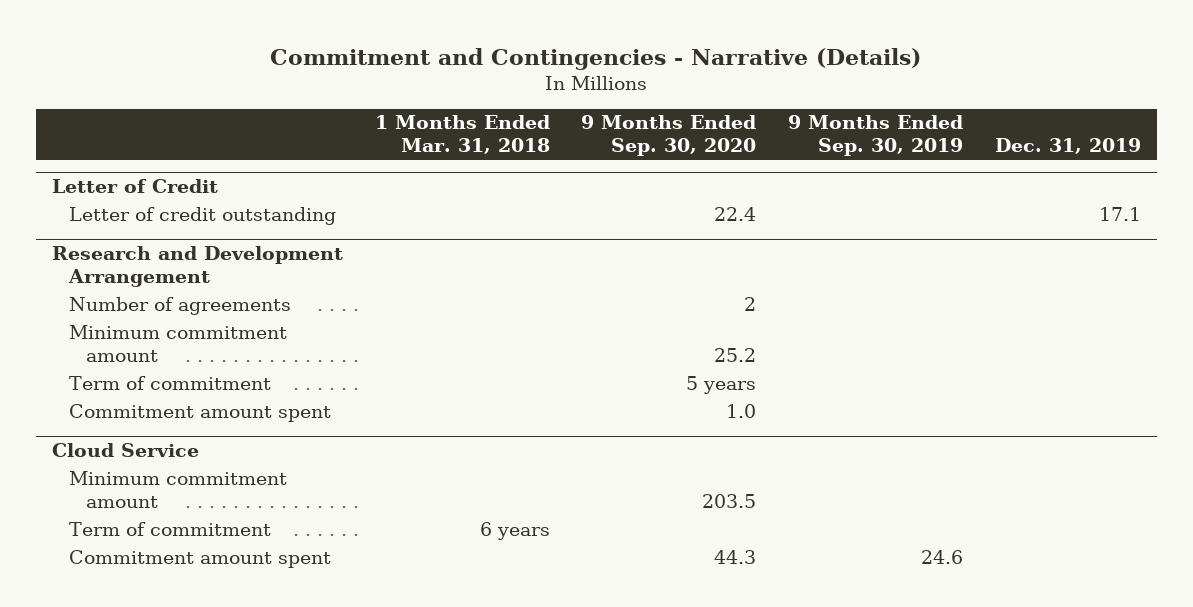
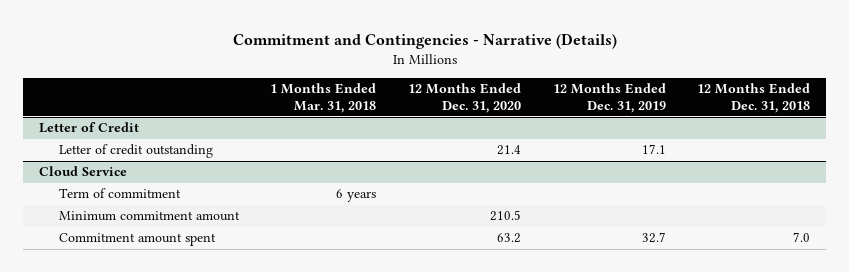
- | 1 Months Ended Mar. 31, 2018 | 9 Months Ended Sep. 30, 2020 | 9 Months Ended Sep. 30, 2019 | Dec. 31, 2019
+ | 1 Months Ended Mar. 31, 2018 | 12 Months Ended Dec. 31, 2020 | 12 Months Ended Dec. 31, 2019 | 12 Months Ended Dec. 31, 2018
- Research and Development Arrangement
- Number of agreements | | 2 | |
- Minimum commitment amount | | 25.2 | |
- Term of commitment | | 5 years | |
- Commitment amount spent | | 1.0 | |
@ Cloud Service
moved down: Minimum commitment amount | | 210.5 | |

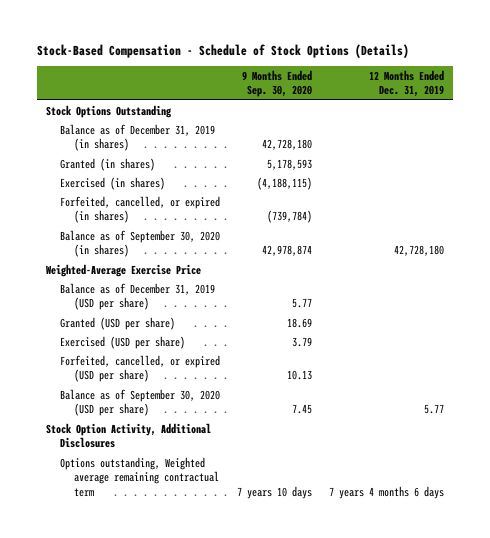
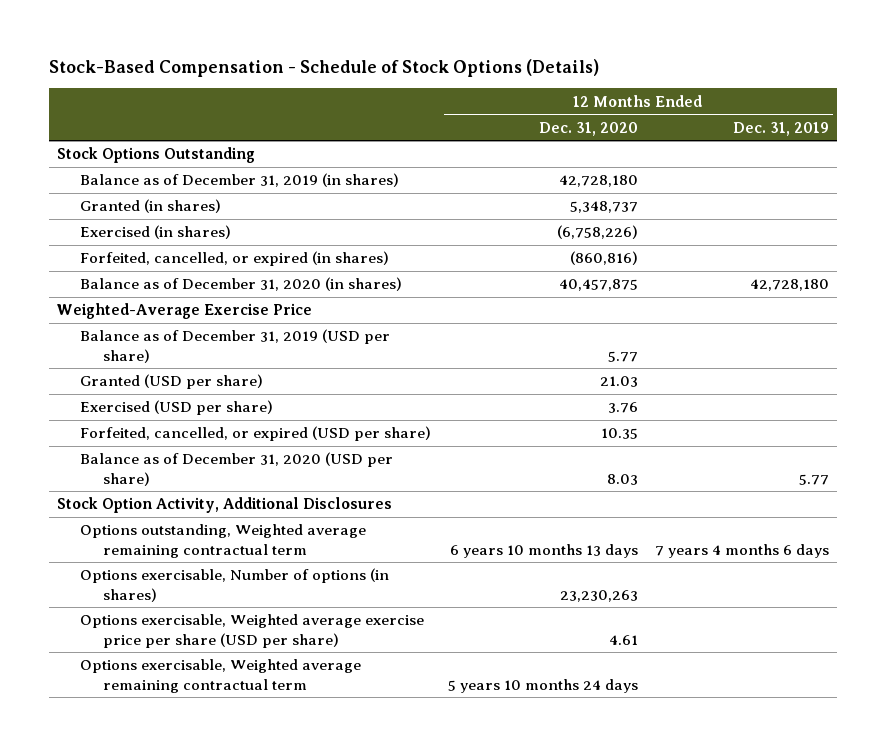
- | 9 Months Ended Sep. 30, 2020 | 12 Months Ended Dec. 31, 2019
+ | 12 Months Ended Dec. 31, 2020 | 12 Months Ended Dec. 31, 2019
- Balance as of September 30, 2020 (in shares) | 42,978,874 | 42,728,180
+ Balance as of December 31, 2020 (in shares) | 40,457,875 | 42,728,180
- Balance as of September 30, 2020 (USD per share) | 7.45 | 5.77
+ Balance as of December 31, 2020 (USD per share) | 8.03 | 5.77
+ Options exercisable, Number of options (in shares) | 23,230,263 |
+ Options exercisable, Weighted average exercise price per share (USD per share) | 4.61 |
+ Options exercisable, Weighted average remaining contractual term | 5 years 10 months 24 days |

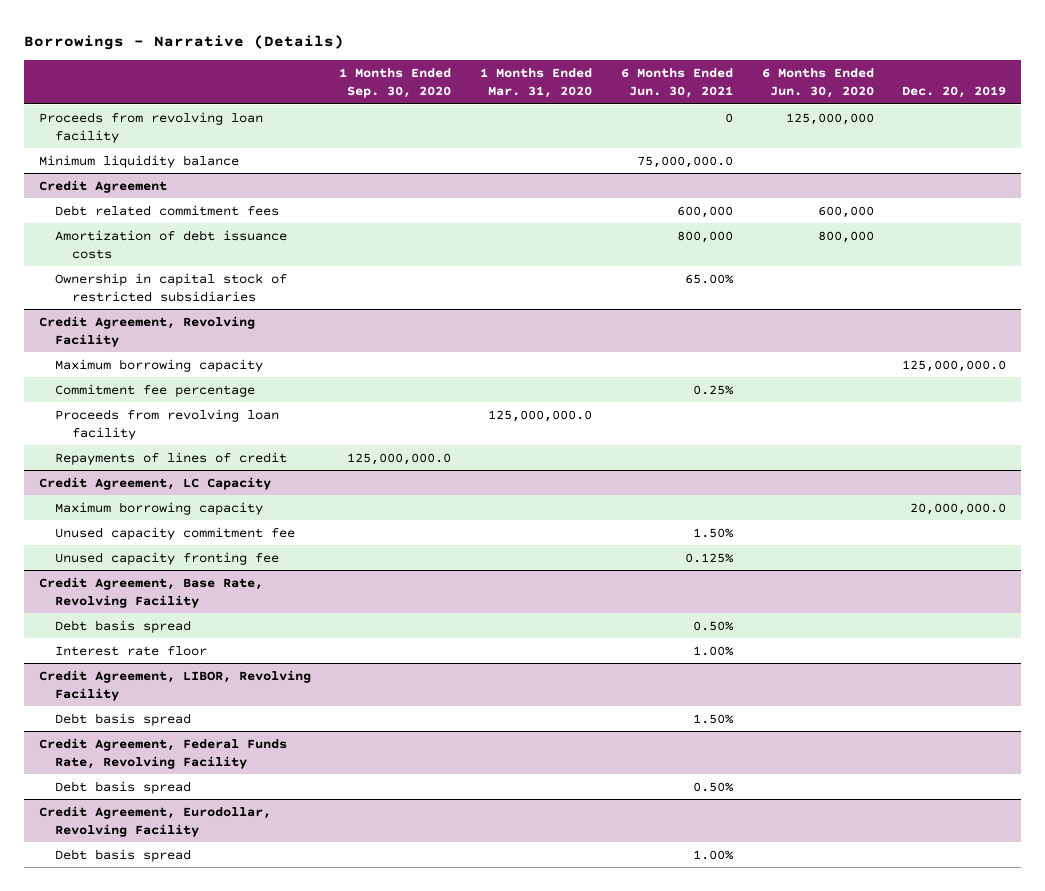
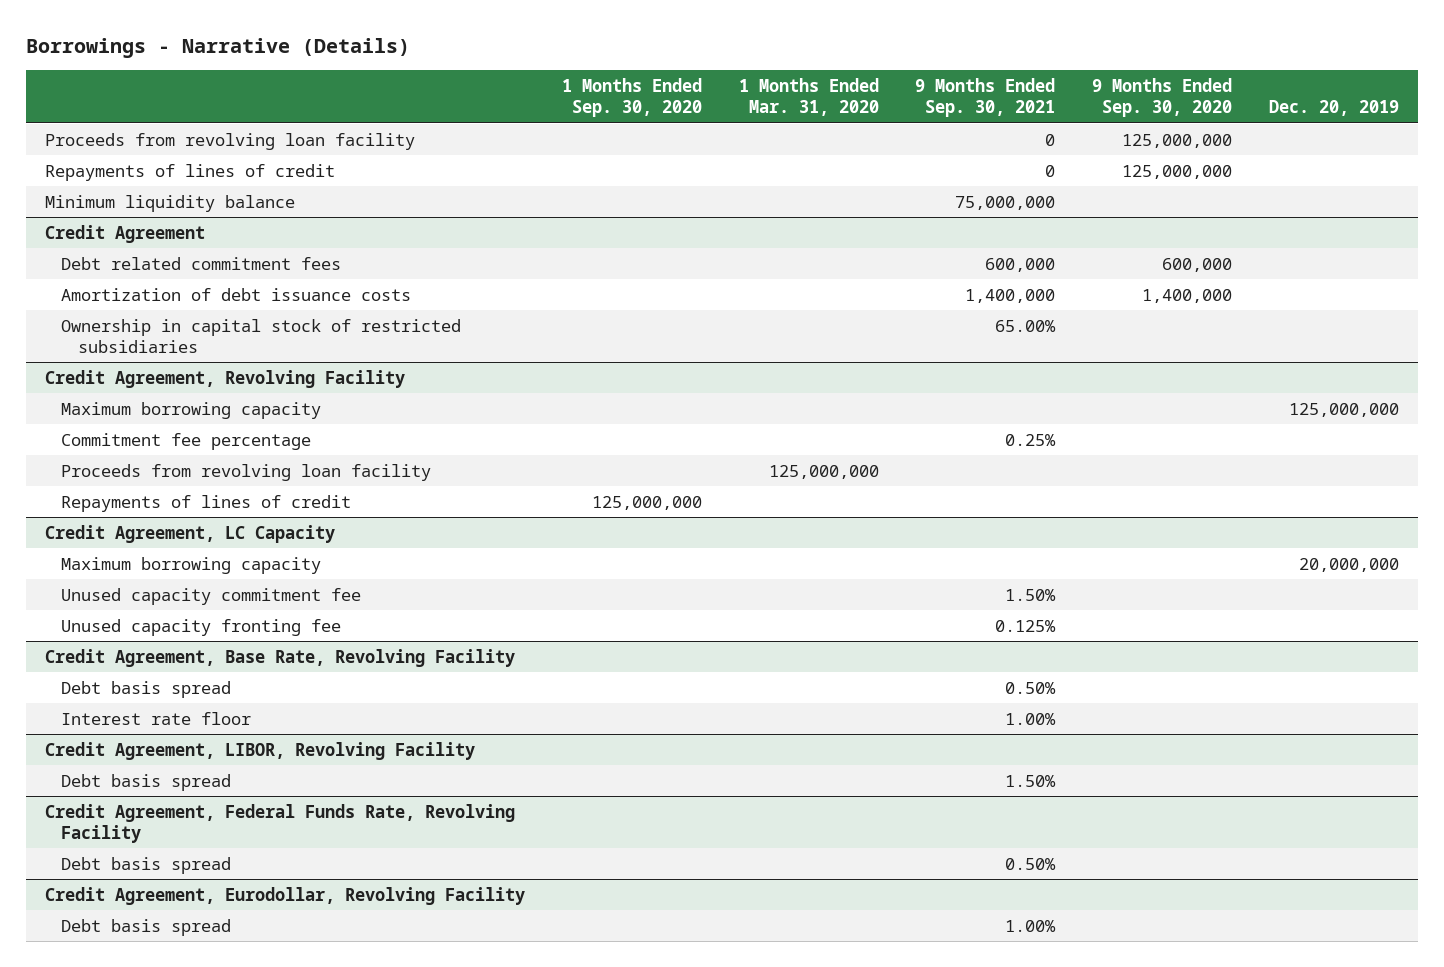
- | 1 Months Ended Sep. 30, 2020 | 1 Months Ended Mar. 31, 2020 | 6 Months Ended Jun. 30, 2021 | 6 Months Ended Jun. 30, 2020 | Dec. 20, 2019
+ | 1 Months Ended Sep. 30, 2020 | 1 Months Ended Mar. 31, 2020 | 9 Months Ended Sep. 30, 2021 | 9 Months Ended Sep. 30, 2020 | Dec. 20, 2019
+ Repayments of lines of credit | | | 0 | 125,000,000 |
@ Credit Agreement, Revolving Facility
- Maximum borrowing capacity | | | | | 125,000,000.0
+ Maximum borrowing capacity | | | | | 125,000,000
- Proceeds from revolving loan facility | | 125,000,000.0 | | |
- Repayments of lines of credit | 125,000,000.0 | | | |
+ Proceeds from revolving loan facility | | 125,000,000 | | |
+ Repayments of lines of credit | 125,000,000 | | | |
@ Credit Agreement, LC Capacity
- Maximum borrowing capacity | | | | | 20,000,000.0
+ Maximum borrowing capacity | | | | | 20,000,000

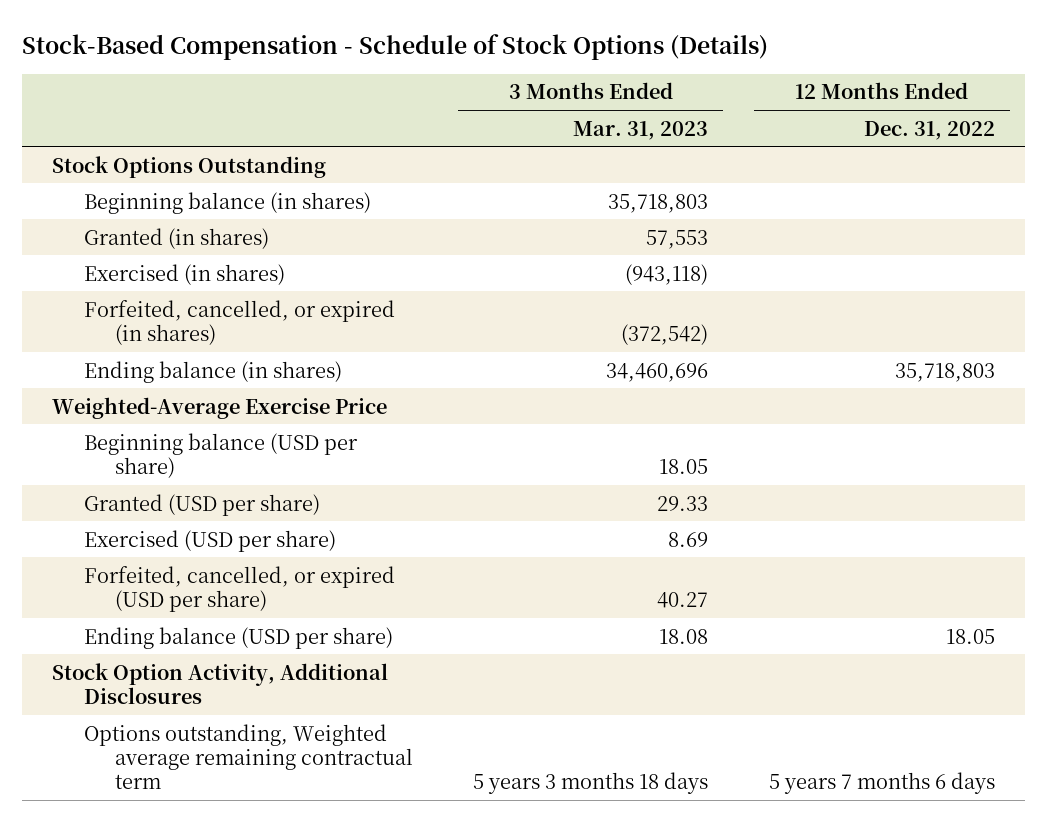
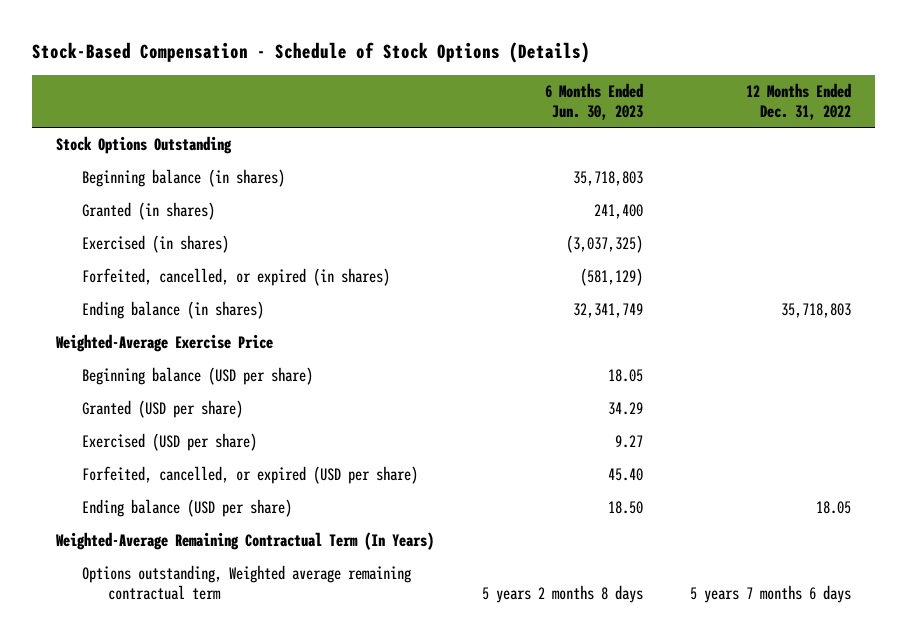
- | 3 Months Ended Mar. 31, 2023 | 12 Months Ended Dec. 31, 2022
+ | 6 Months Ended Jun. 30, 2023 | 12 Months Ended Dec. 31, 2022
- Stock Option Activity, Additional Disclosures
+ Weighted-Average Remaining Contractual Term (In Years)

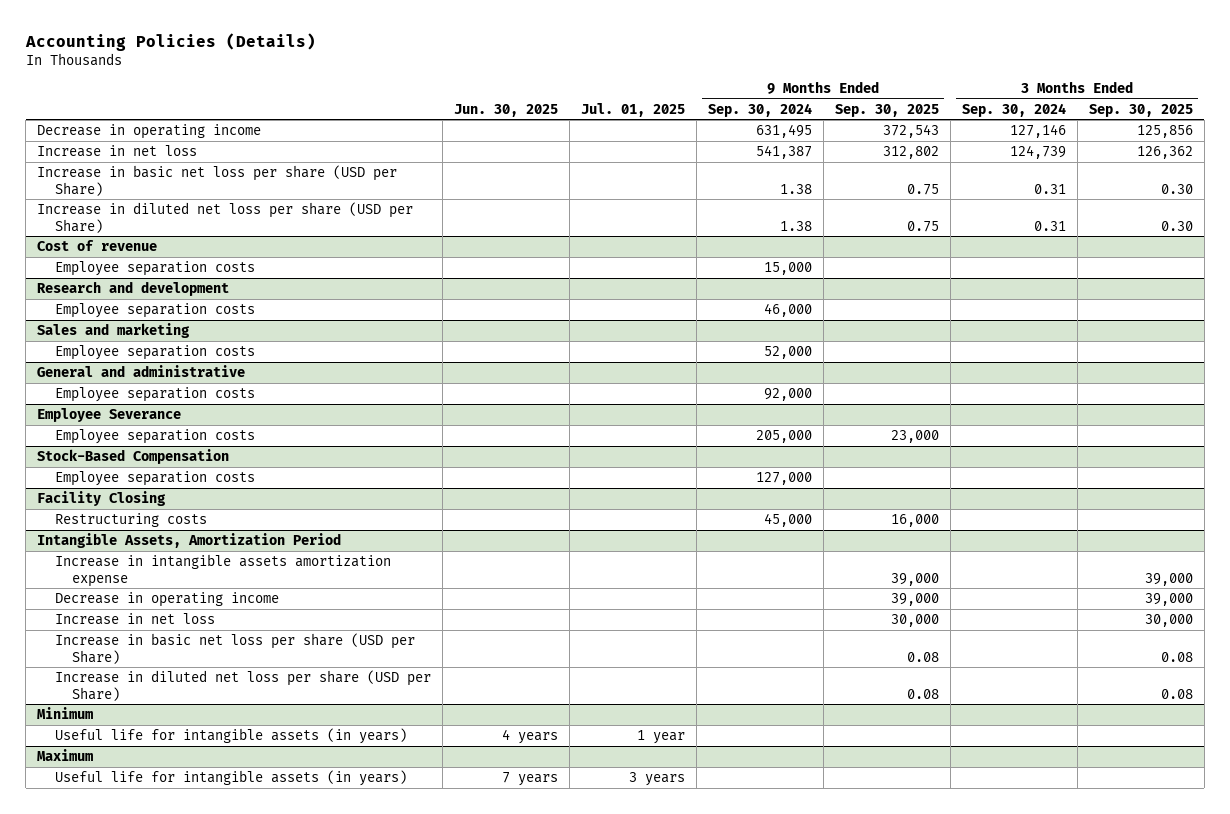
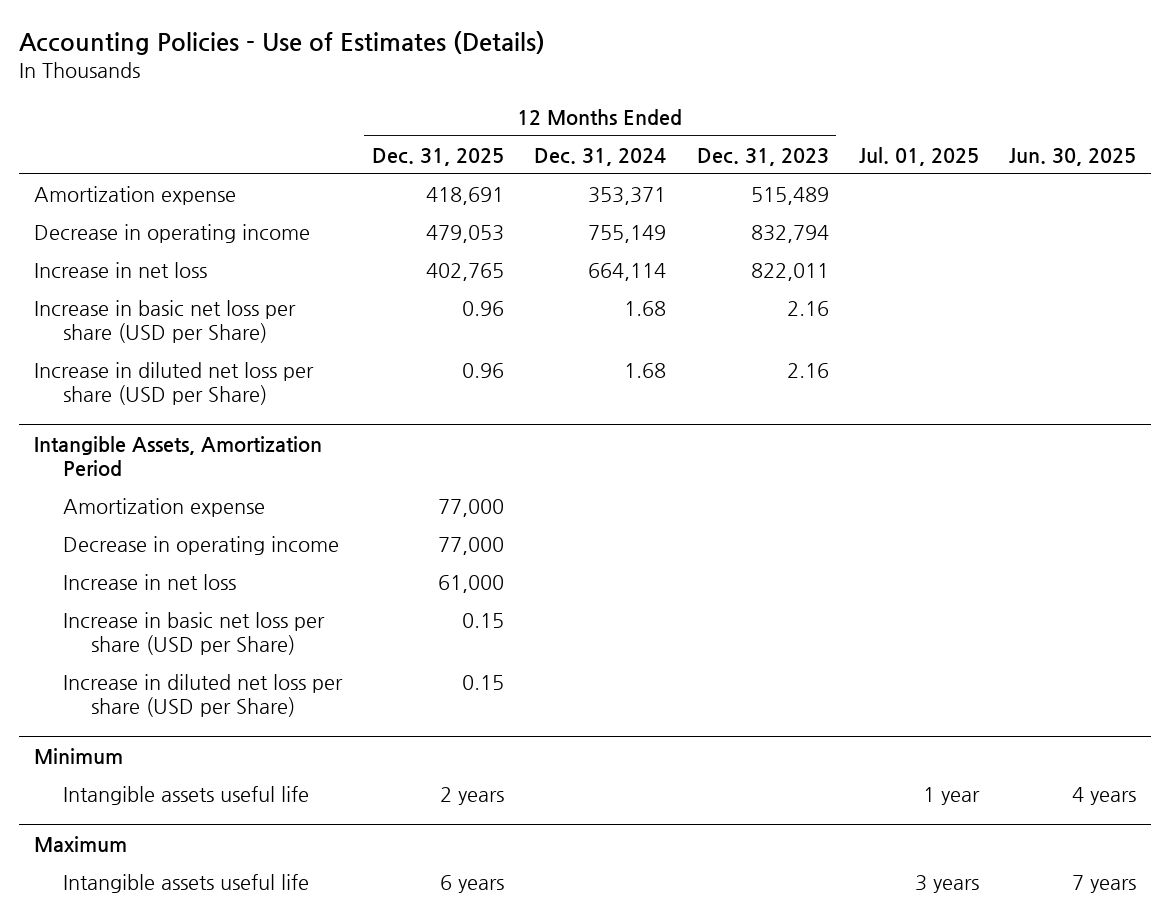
- Accounting Policies (Details)
+ Accounting Policies - Use of Estimates (Details)
- | Jun. 30, 2025 | Jul. 01, 2025 | 9 Months Ended Sep. 30, 2024 | 9 Months Ended Sep. 30, 2025 | 3 Months Ended Sep. 30, 2024 | 3 Months Ended Sep. 30, 2025
+ | 12 Months Ended Dec. 31, 2025 | 12 Months Ended Dec. 31, 2024 | 12 Months Ended Dec. 31, 2023 | Jul. 01, 2025 | Jun. 30, 2025
+ Amortization expense | 418,691 | 353,371 | 515,489 | |
- Cost of revenue
- Employee separation costs | | | 15,000 | | |
- Research and development
- Employee separation costs | | | 46,000 | | |
- Sales and marketing
- Employee separation costs | | | 52,000 | | |
- General and administrative
- Employee separation costs | | | 92,000 | | |
- Employee Severance
- Employee separation costs | | | 205,000 | 23,000 | |
- Stock-Based Compensation
- Employee separation costs | | | 127,000 | | |
- Facility Closing
- Restructuring costs | | | 45,000 | 16,000 | |
@ Intangible Assets, Amortization Period
- Increase in intangible assets amortization expense | | | | 39,000 | | 39,000
+ Amortization expense | 77,000 | | | |
@ Minimum
- Useful life for intangible assets (in years) | 4 years | 1 year | | | |
+ Intangible assets useful life | 2 years | | | 1 year | 4 years
@ Maximum
- Useful life for intangible assets (in years) | 7 years | 3 years | | | |
+ Intangible assets useful life | 6 years | | | 3 years | 7 years

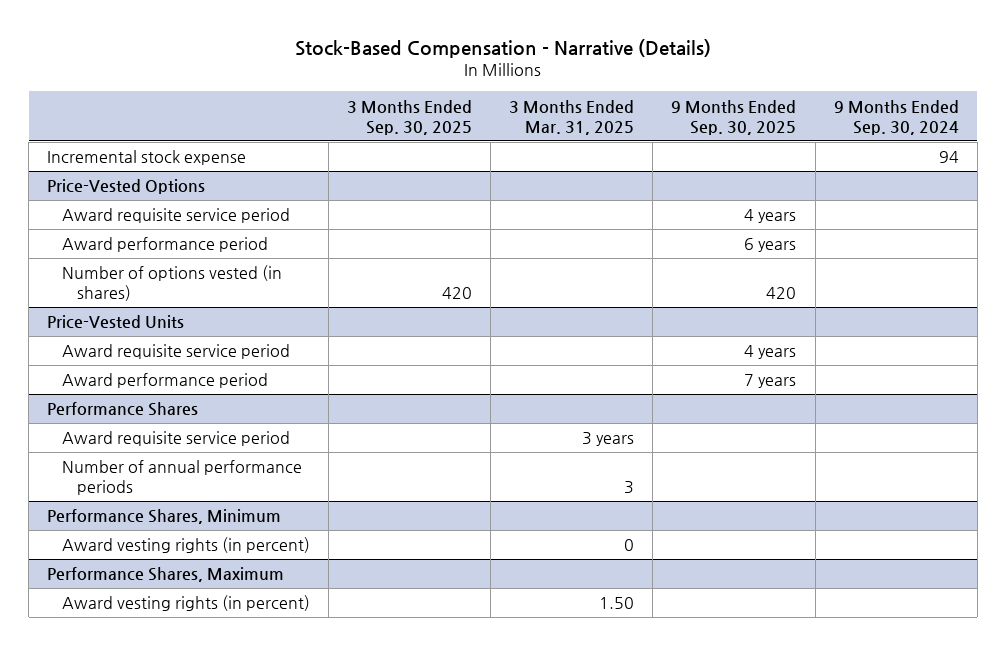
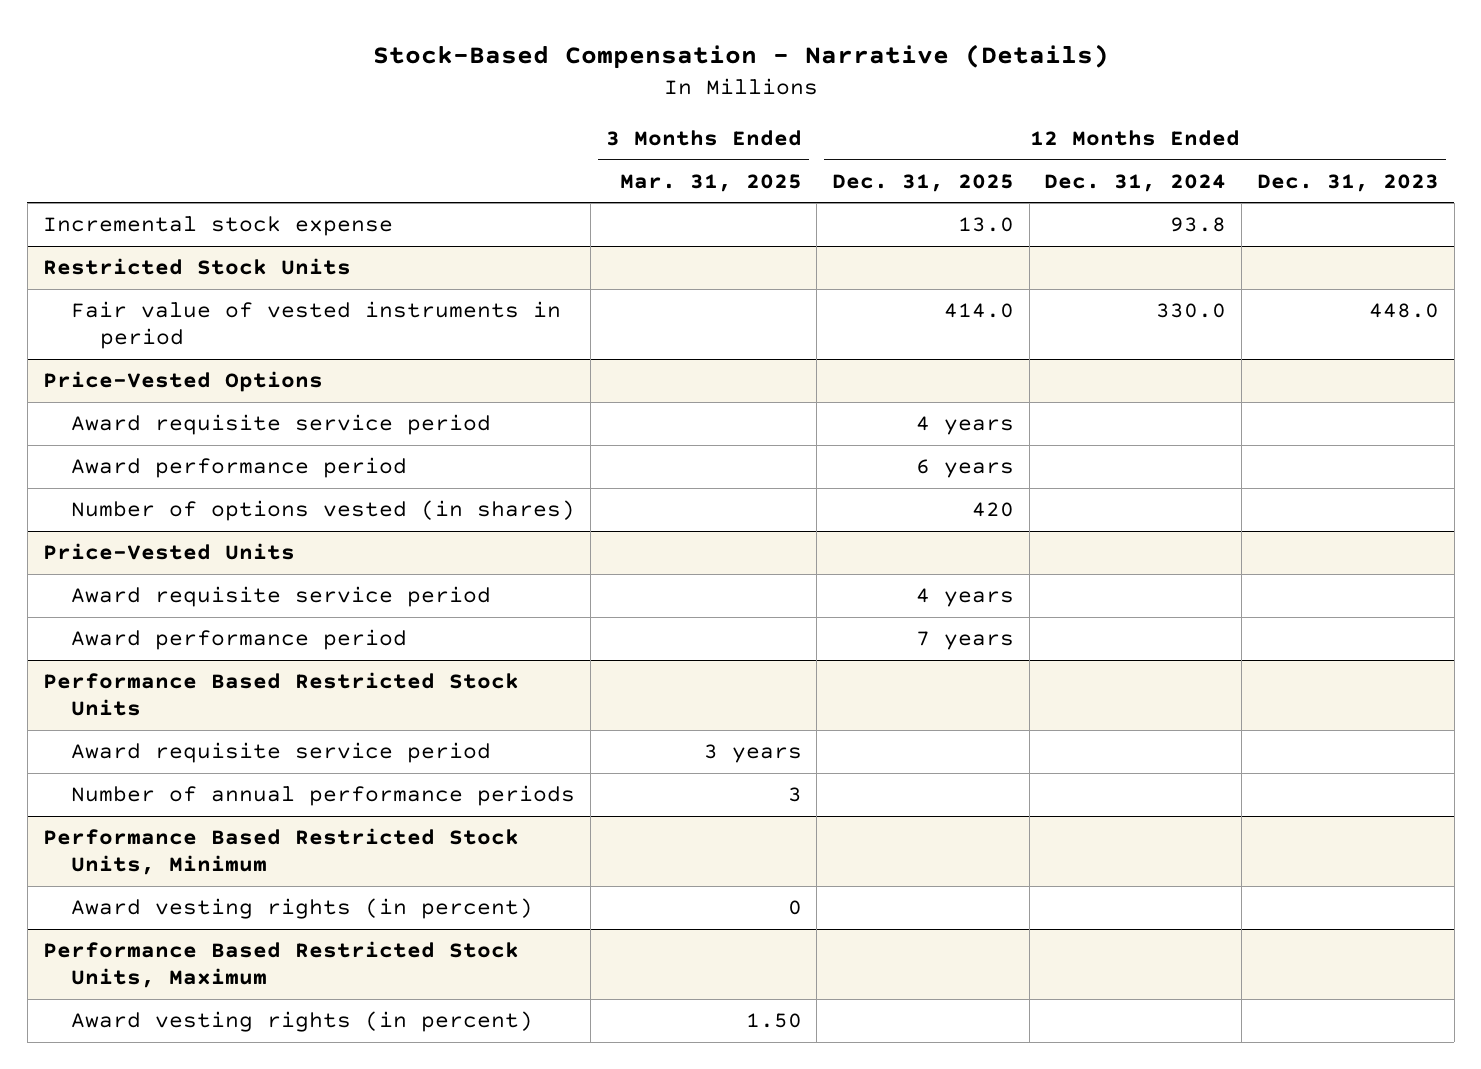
- | 3 Months Ended Sep. 30, 2025 | 3 Months Ended Mar. 31, 2025 | 9 Months Ended Sep. 30, 2025 | 9 Months Ended Sep. 30, 2024
+ | 3 Months Ended Mar. 31, 2025 | 12 Months Ended Dec. 31, 2025 | 12 Months Ended Dec. 31, 2024 | 12 Months Ended Dec. 31, 2023
+ Restricted Stock Units
+ Fair value of vested instruments in period | | 414.0 | 330.0 | 448.0
- Performance Shares
+ Performance Based Restricted Stock Units
- Performance Shares, Minimum
- Award vesting rights (in percent) | | 0 | |
- Performance Shares, Maximum
+ Performance Based Restricted Stock Units, Minimum
+ Award vesting rights (in percent) | 0 | | |
+ Performance Based Restricted Stock Units, Maximum

